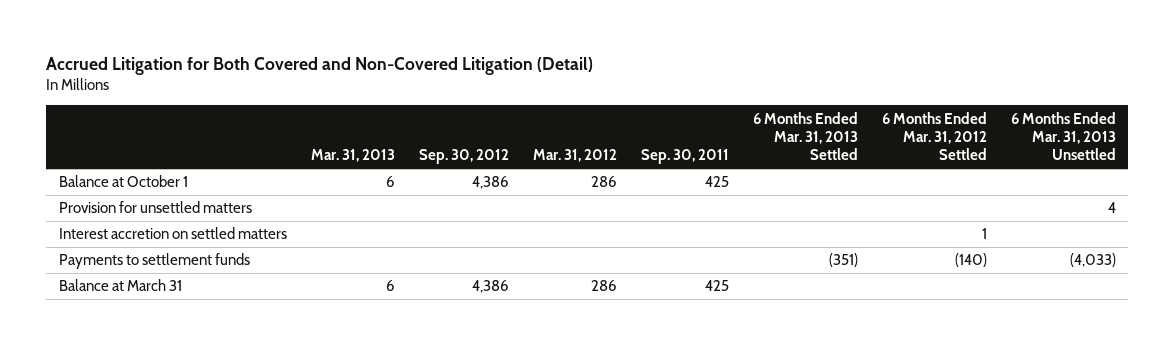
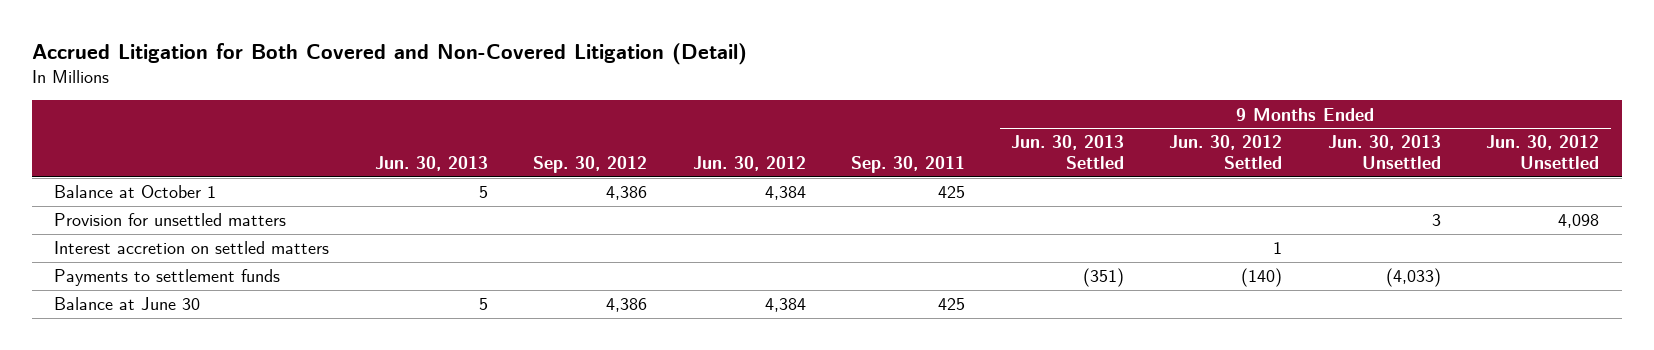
- | Mar. 31, 2013 | Sep. 30, 2012 | Mar. 31, 2012 | Sep. 30, 2011 | 6 Months Ended Mar. 31, 2013 Settled | 6 Months Ended Mar. 31, 2012 Settled | 6 Months Ended Mar. 31, 2013 Unsettled
+ | Jun. 30, 2013 | Sep. 30, 2012 | Jun. 30, 2012 | Sep. 30, 2011 | 9 Months Ended Jun. 30, 2013 Settled | 9 Months Ended Jun. 30, 2012 Settled | 9 Months Ended Jun. 30, 2013 Unsettled | 9 Months Ended Jun. 30, 2012 Unsettled
- Balance at March 31 | 6 | 4,386 | 286 | 425 | | |
+ Balance at June 30 | 5 | 4,386 | 4,384 | 425 | | | |

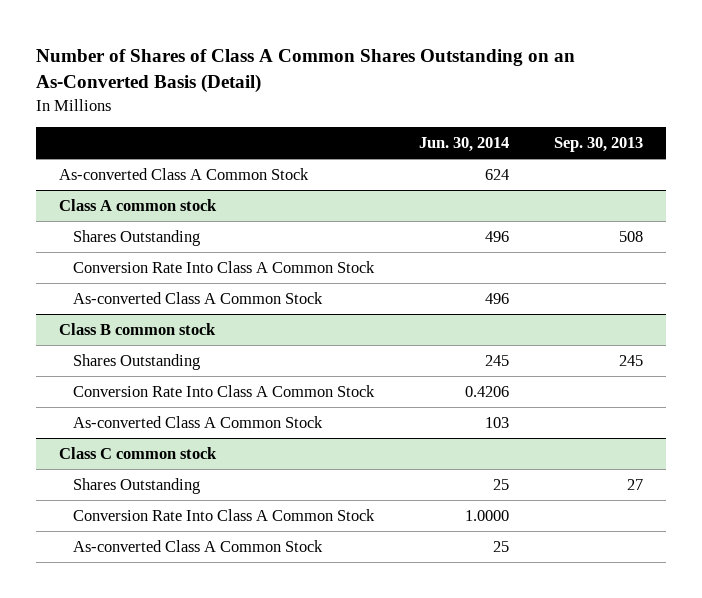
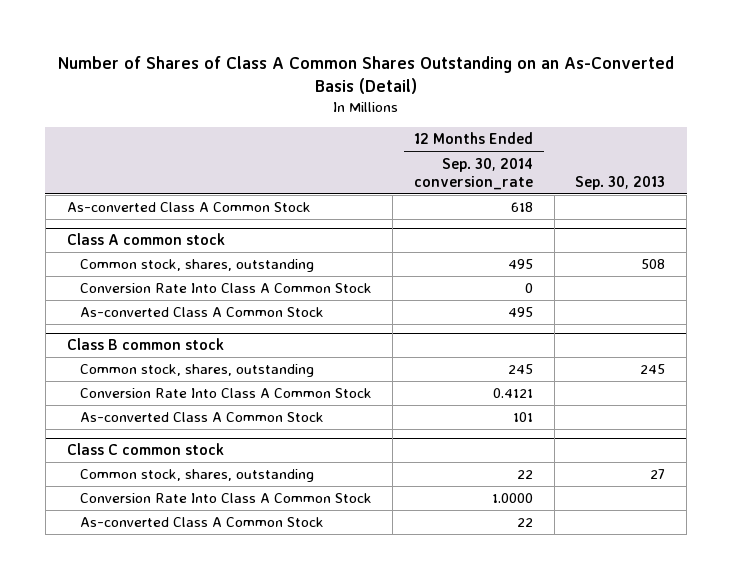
- | Jun. 30, 2014 | Sep. 30, 2013
+ | 12 Months Ended Sep. 30, 2014 conversion_rate | Sep. 30, 2013
@ Class A common stock
- Shares Outstanding | 496 | 508
+ Common stock, shares, outstanding | 495 | 508
@ Class B common stock
- Shares Outstanding | 245 | 245
+ Common stock, shares, outstanding | 245 | 245
@ Class C common stock
- Shares Outstanding | 25 | 27
+ Common stock, shares, outstanding | 22 | 27

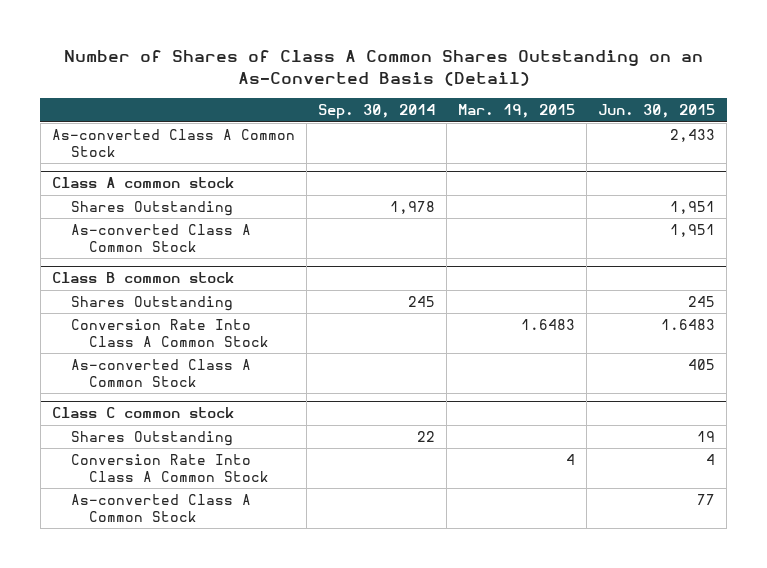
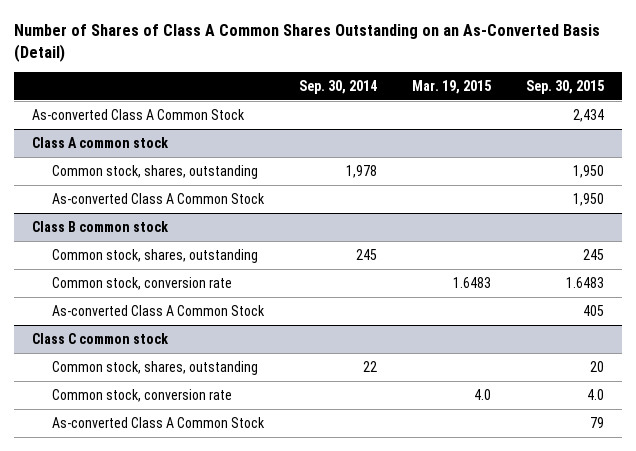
- | Sep. 30, 2014 | Mar. 19, 2015 | Jun. 30, 2015
+ | Sep. 30, 2014 | Mar. 19, 2015 | Sep. 30, 2015
@ Class A common stock
- Shares Outstanding | 1,978 | | 1,951
+ Common stock, shares, outstanding | 1,978 | | 1,950
@ Class B common stock
- Shares Outstanding | 245 | | 245
- Conversion Rate Into Class A Common Stock | | 1.6483 | 1.6483
+ Common stock, shares, outstanding | 245 | | 245
+ Common stock, conversion rate | | 1.6483 | 1.6483
@ Class C common stock
- Shares Outstanding | 22 | | 19
- Conversion Rate Into Class A Common Stock | | 4 | 4
+ Common stock, shares, outstanding | 22 | | 20
+ Common stock, conversion rate | | 4.0 | 4.0

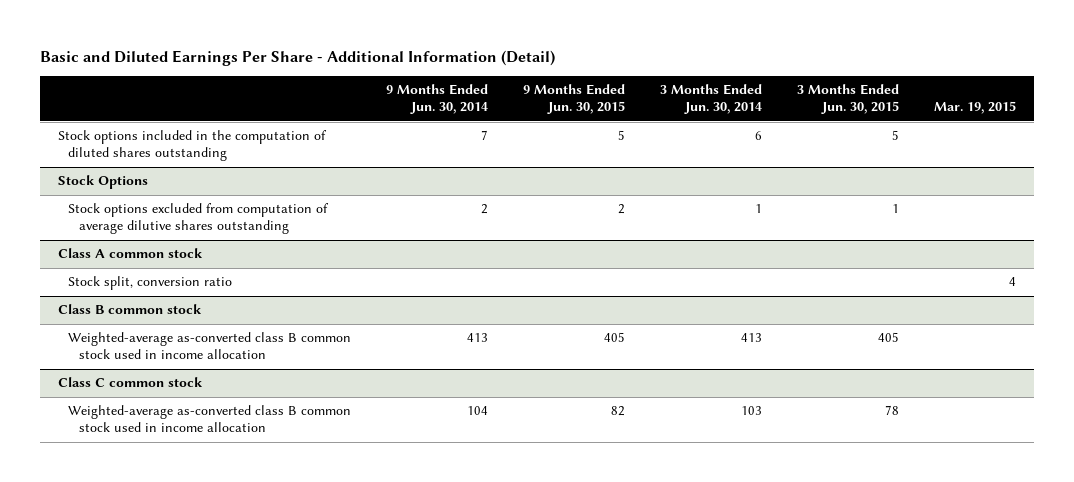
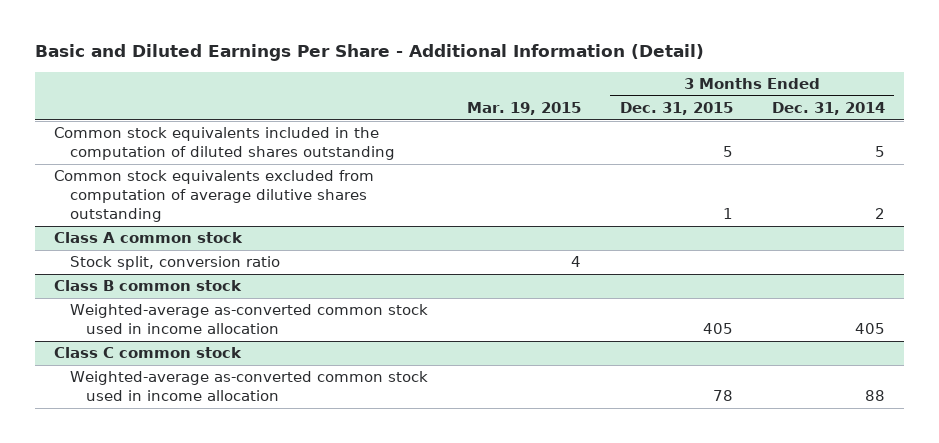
- | 9 Months Ended Jun. 30, 2014 | 9 Months Ended Jun. 30, 2015 | 3 Months Ended Jun. 30, 2014 | 3 Months Ended Jun. 30, 2015 | Mar. 19, 2015
+ | Mar. 19, 2015 | 3 Months Ended Dec. 31, 2015 | 3 Months Ended Dec. 31, 2014
- Stock options included in the computation of diluted shares outstanding | 7 | 5 | 6 | 5 |
- Stock Options
- Stock options excluded from computation of average dilutive shares outstanding | 2 | 2 | 1 | 1 |
+ Common stock equivalents included in the computation of diluted shares outstanding | | 5 | 5
+ Common stock equivalents excluded from computation of average dilutive shares outstanding | | 1 | 2
@ Class B common stock
- Weighted-average as-converted class B common stock used in income allocation | 413 | 405 | 413 | 405 |
+ Weighted-average as-converted common stock used in income allocation | | 405 | 405
@ Class C common stock
- Weighted-average as-converted class B common stock used in income allocation | 104 | 82 | 103 | 78 |
+ Weighted-average as-converted common stock used in income allocation | | 78 | 88

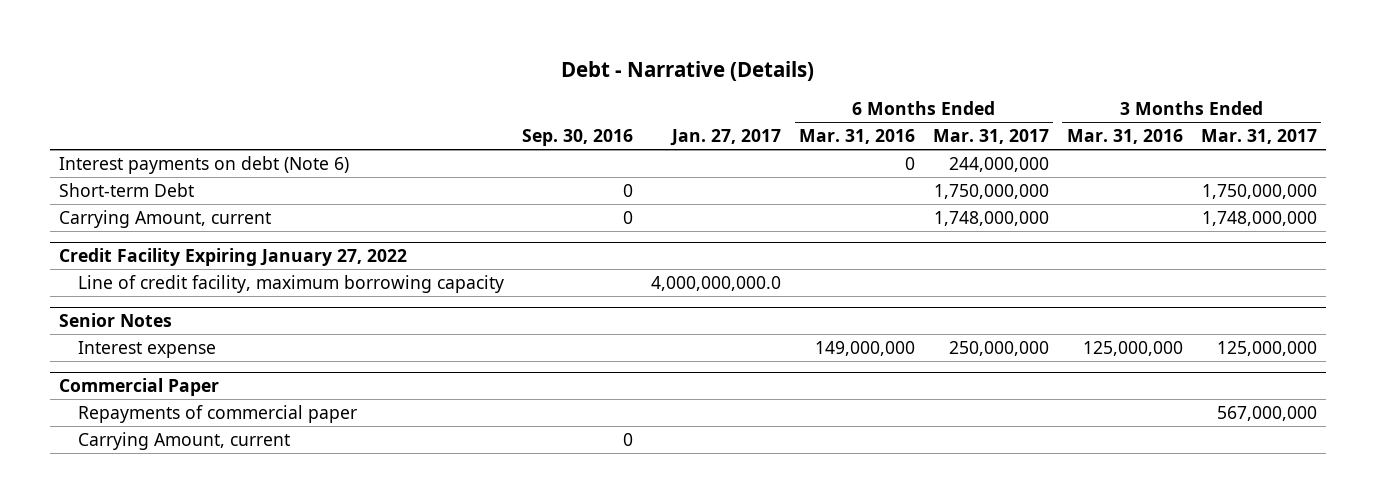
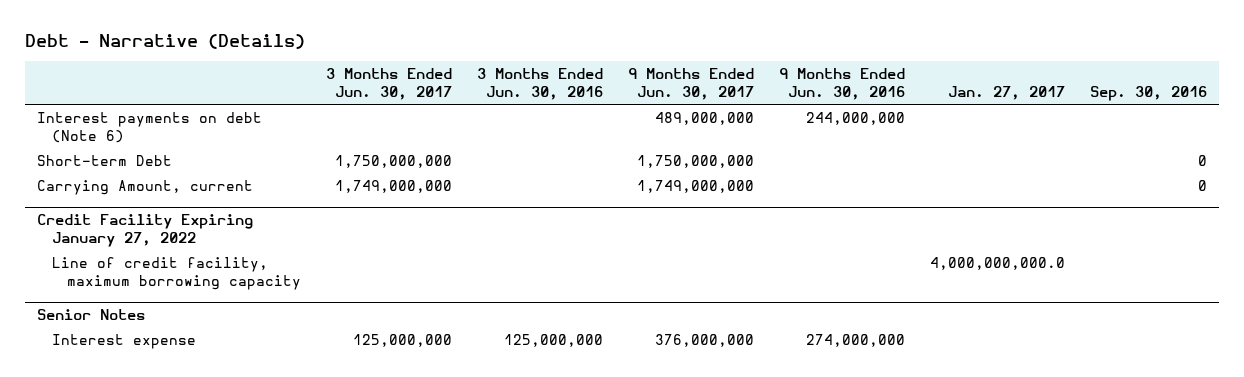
- | Sep. 30, 2016 | Jan. 27, 2017 | 6 Months Ended Mar. 31, 2016 | 6 Months Ended Mar. 31, 2017 | 3 Months Ended Mar. 31, 2016 | 3 Months Ended Mar. 31, 2017
+ | 3 Months Ended Jun. 30, 2017 | 3 Months Ended Jun. 30, 2016 | 9 Months Ended Jun. 30, 2017 | 9 Months Ended Jun. 30, 2016 | Jan. 27, 2017 | Sep. 30, 2016
- Commercial Paper
- Repayments of commercial paper | | | | | | 567,000,000
- Carrying Amount, current | 0 | | | | |

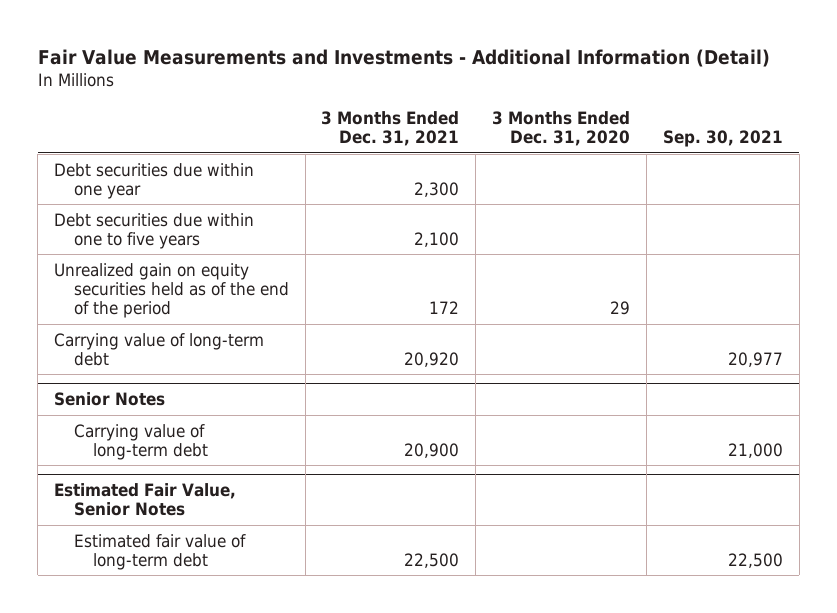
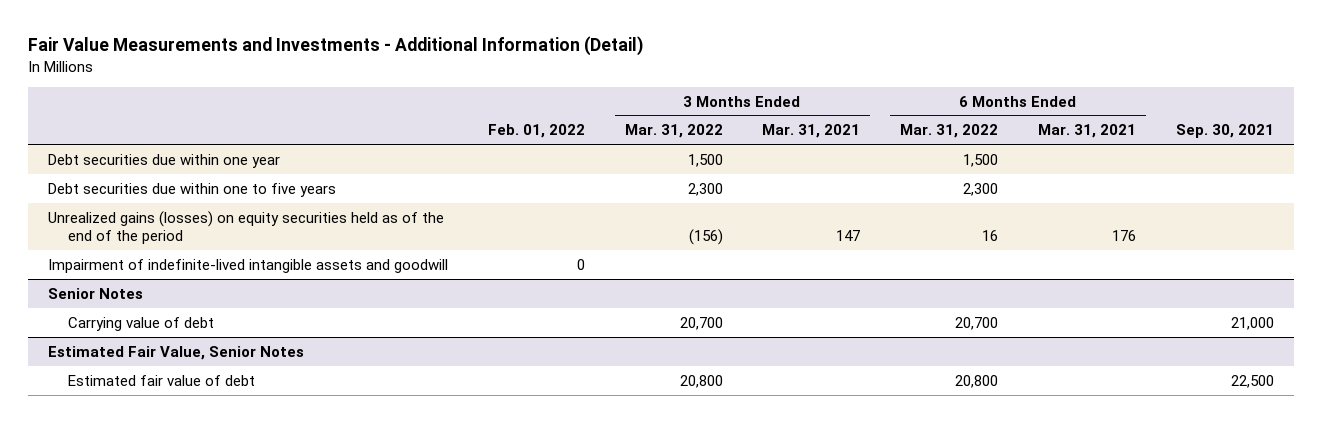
- | 3 Months Ended Dec. 31, 2021 | 3 Months Ended Dec. 31, 2020 | Sep. 30, 2021
+ | Feb. 01, 2022 | 3 Months Ended Mar. 31, 2022 | 3 Months Ended Mar. 31, 2021 | 6 Months Ended Mar. 31, 2022 | 6 Months Ended Mar. 31, 2021 | Sep. 30, 2021
- Unrealized gain on equity securities held as of the end of the period | 172 | 29 |
- Carrying value of long-term debt | 20,920 | | 20,977
+ Unrealized gains (losses) on equity securities held as of the end of the period | | (156) | 147 | 16 | 176 |
+ Impairment of indefinite-lived intangible assets and goodwill | 0 | | | | |
@ Senior Notes
- Carrying value of long-term debt | 20,900 | | 21,000
+ Carrying value of debt | | 20,700 | | 20,700 | | 21,000
@ Estimated Fair Value, Senior Notes
- Estimated fair value of long-term debt | 22,500 | | 22,500
+ Estimated fair value of debt | | 20,800 | | 20,800 | | 22,500

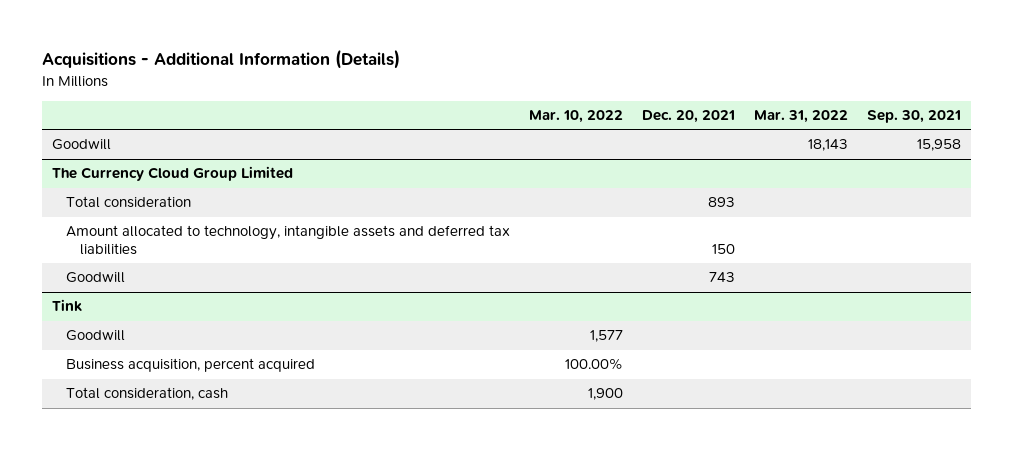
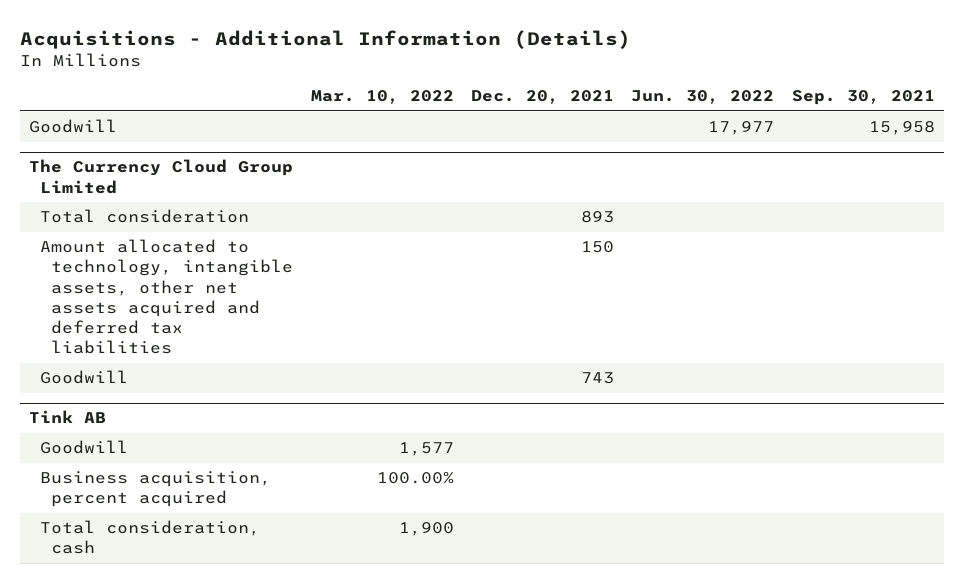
- | Mar. 10, 2022 | Dec. 20, 2021 | Mar. 31, 2022 | Sep. 30, 2021
+ | Mar. 10, 2022 | Dec. 20, 2021 | Jun. 30, 2022 | Sep. 30, 2021
@ The Currency Cloud Group Limited
- Amount allocated to technology, intangible assets and deferred tax liabilities | | 150 | |
+ Amount allocated to technology, intangible assets, other net assets acquired and deferred tax liabilities | | 150 | |
- Tink
+ Tink AB

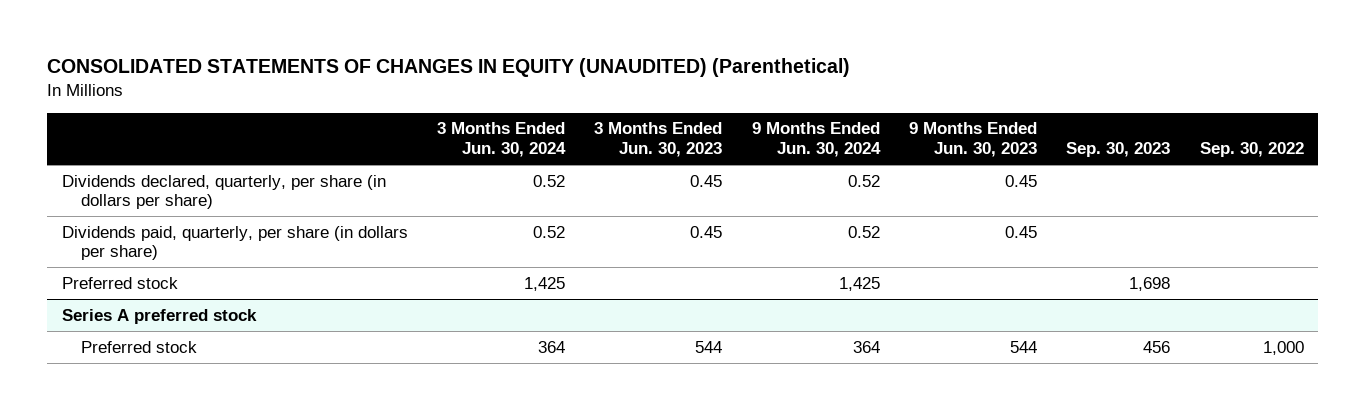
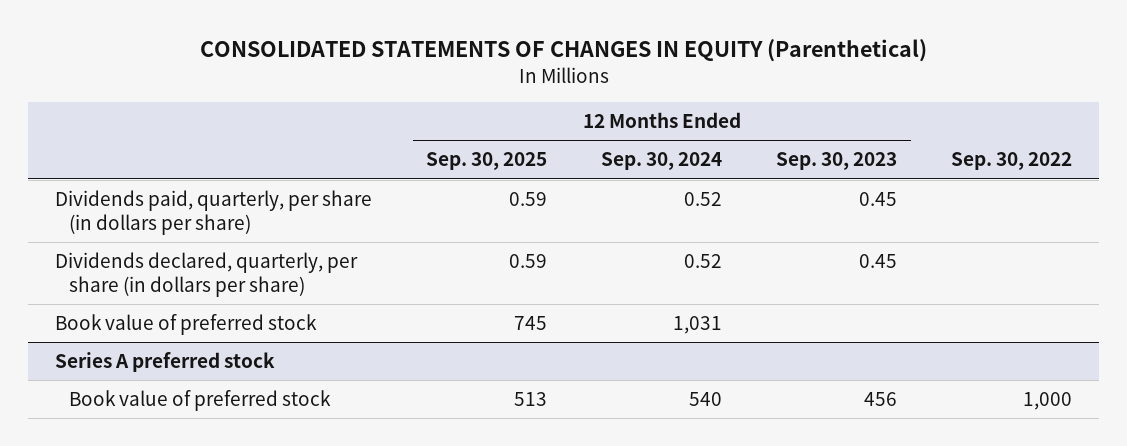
- CONSOLIDATED STATEMENTS OF CHANGES IN EQUITY (UNAUDITED) (Parenthetical)
+ CONSOLIDATED STATEMENTS OF CHANGES IN EQUITY (Parenthetical)
- | 3 Months Ended Jun. 30, 2024 | 3 Months Ended Jun. 30, 2023 | 9 Months Ended Jun. 30, 2024 | 9 Months Ended Jun. 30, 2023 | Sep. 30, 2023 | Sep. 30, 2022
+ | 12 Months Ended Sep. 30, 2025 | 12 Months Ended Sep. 30, 2024 | 12 Months Ended Sep. 30, 2023 | Sep. 30, 2022
- Preferred stock | 1,425 | | 1,425 | | 1,698 |
moved down: Dividends declared, quarterly, per share (in dollars per share) | 0.59 | 0.52 | 0.45 |
+ Book value of preferred stock | 745 | 1,031 | |
@ Series A preferred stock
- Preferred stock | 364 | 544 | 364 | 544 | 456 | 1,000
+ Book value of preferred stock | 513 | 540 | 456 | 1,000

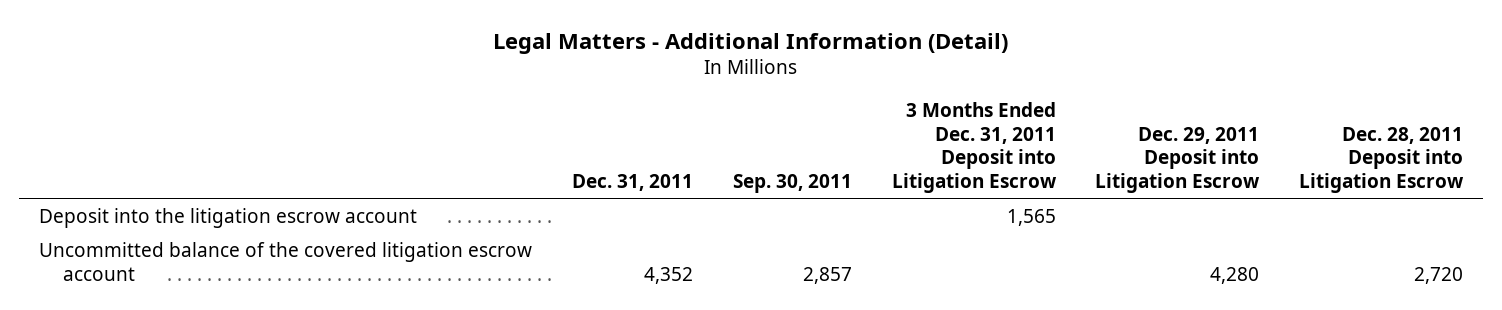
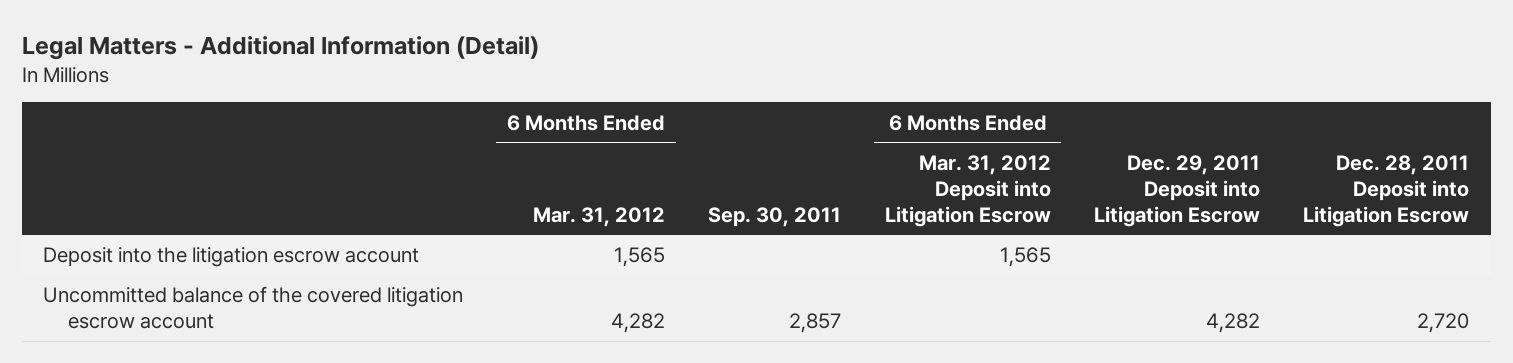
- | Dec. 31, 2011 | Sep. 30, 2011 | 3 Months Ended Dec. 31, 2011 Deposit into Litigation Escrow | Dec. 29, 2011 Deposit into Litigation Escrow | Dec. 28, 2011 Deposit into Litigation Escrow
+ | 6 Months Ended Mar. 31, 2012 | Sep. 30, 2011 | 6 Months Ended Mar. 31, 2012 Deposit into Litigation Escrow | Dec. 29, 2011 Deposit into Litigation Escrow | Dec. 28, 2011 Deposit into Litigation Escrow
- Uncommitted balance of the covered litigation escrow account | 4,352 | 2,857 | | 4,280 | 2,720
+ Uncommitted balance of the covered litigation escrow account | 4,282 | 2,857 | | 4,282 | 2,720

